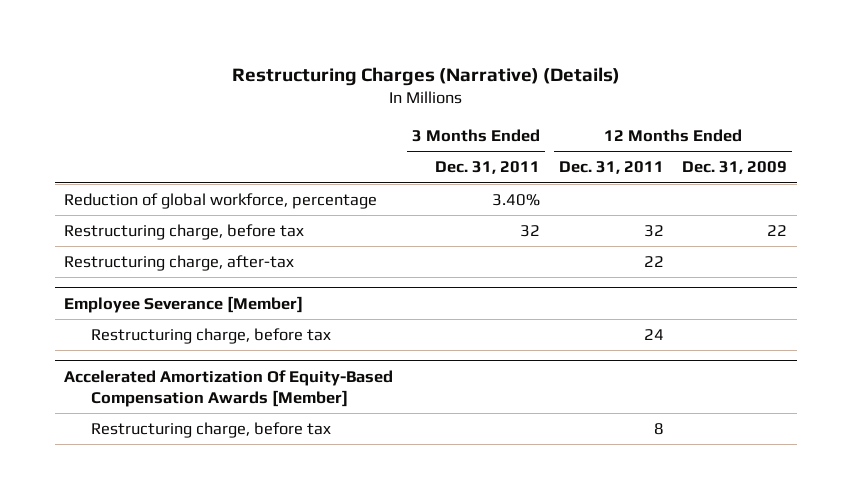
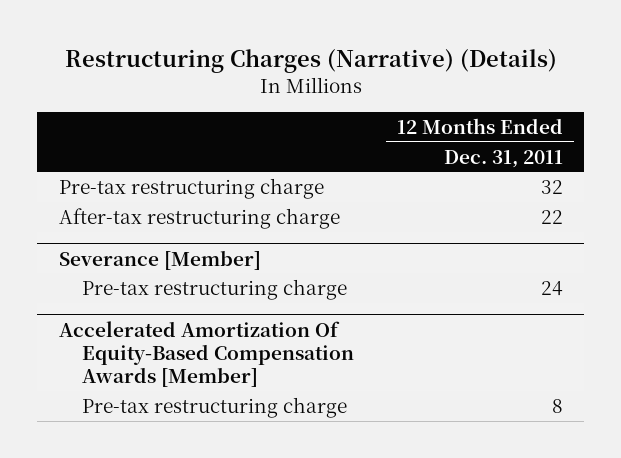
- | 3 Months Ended Dec. 31, 2011 | 12 Months Ended Dec. 31, 2011 | 12 Months Ended Dec. 31, 2009
+ | 12 Months Ended Dec. 31, 2011
- Reduction of global workforce, percentage | 3.40% | |
- Restructuring charge, before tax | 32 | 32 | 22
- Restructuring charge, after-tax | | 22 |
- Employee Severance [Member]
- Restructuring charge, before tax | | 24 |
+ Pre-tax restructuring charge | 32
+ After-tax restructuring charge | 22
+ Severance [Member]
+ Pre-tax restructuring charge | 24
@ Accelerated Amortization Of Equity-Based Compensation Awards [Member]
- Restructuring charge, before tax | | 8 |
+ Pre-tax restructuring charge | 8

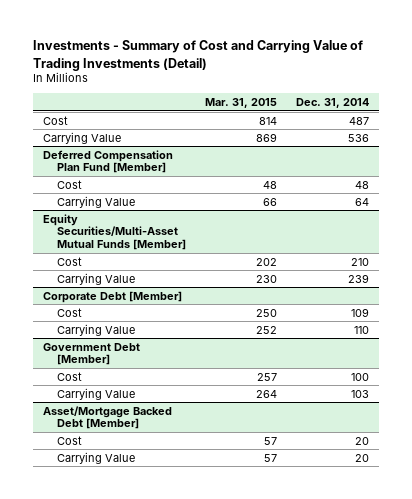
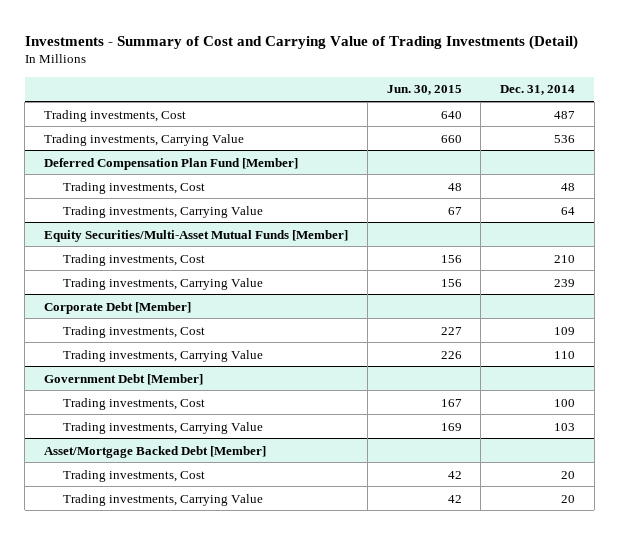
- | Mar. 31, 2015 | Dec. 31, 2014
+ | Jun. 30, 2015 | Dec. 31, 2014
- Cost | 814 | 487
- Carrying Value | 869 | 536
+ Trading investments, Cost | 640 | 487
+ Trading investments, Carrying Value | 660 | 536
@ Deferred Compensation Plan Fund [Member]
- Cost | 48 | 48
- Carrying Value | 66 | 64
+ Trading investments, Cost | 48 | 48
+ Trading investments, Carrying Value | 67 | 64
@ Equity Securities/Multi-Asset Mutual Funds [Member]
- Cost | 202 | 210
- Carrying Value | 230 | 239
+ Trading investments, Cost | 156 | 210
+ Trading investments, Carrying Value | 156 | 239
@ Corporate Debt [Member]
- Cost | 250 | 109
- Carrying Value | 252 | 110
+ Trading investments, Cost | 227 | 109
+ Trading investments, Carrying Value | 226 | 110
@ Government Debt [Member]
- Cost | 257 | 100
- Carrying Value | 264 | 103
+ Trading investments, Cost | 167 | 100
+ Trading investments, Carrying Value | 169 | 103
@ Asset/Mortgage Backed Debt [Member]
- Cost | 57 | 20
- Carrying Value | 57 | 20
+ Trading investments, Cost | 42 | 20
+ Trading investments, Carrying Value | 42 | 20

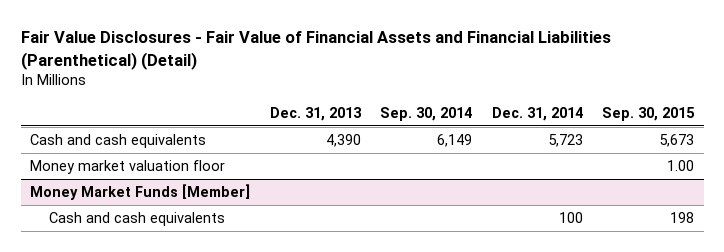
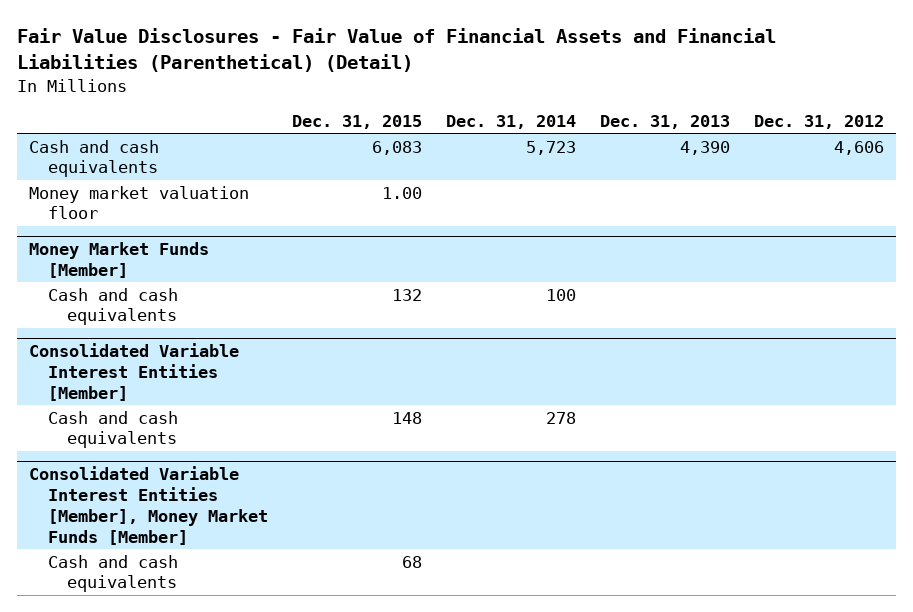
- | Dec. 31, 2013 | Sep. 30, 2014 | Dec. 31, 2014 | Sep. 30, 2015
+ | Dec. 31, 2015 | Dec. 31, 2014 | Dec. 31, 2013 | Dec. 31, 2012
+ Consolidated Variable Interest Entities [Member]
+ Cash and cash equivalents | 148 | 278 | |
+ Consolidated Variable Interest Entities [Member], Money Market Funds [Member]
+ Cash and cash equivalents | 68 | | |

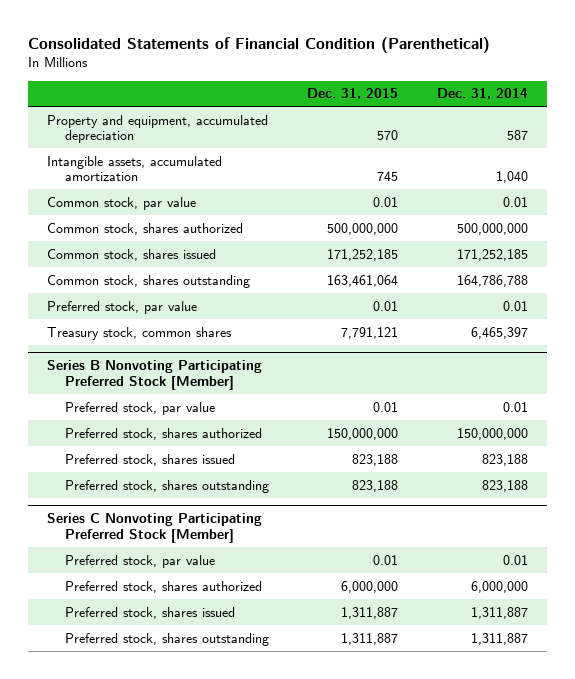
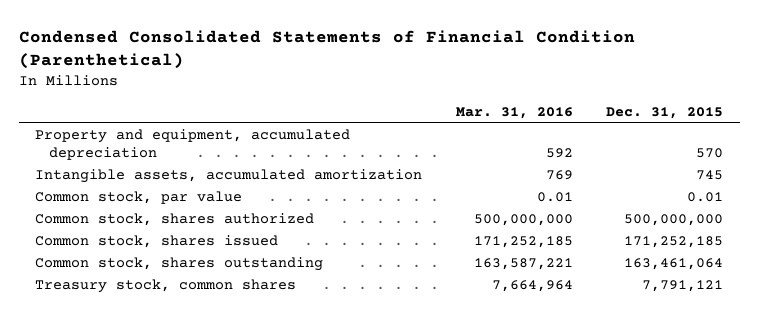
- Consolidated Statements of Financial Condition (Parenthetical)
+ Condensed Consolidated Statements of Financial Condition (Parenthetical)
- | Dec. 31, 2015 | Dec. 31, 2014
+ | Mar. 31, 2016 | Dec. 31, 2015
- Preferred stock, par value | 0.01 | 0.01
- Series B Nonvoting Participating Preferred Stock [Member]
- Preferred stock, par value | 0.01 | 0.01
- Preferred stock, shares authorized | 150,000,000 | 150,000,000
- Preferred stock, shares issued | 823,188 | 823,188
- Preferred stock, shares outstanding | 823,188 | 823,188
- Series C Nonvoting Participating Preferred Stock [Member]
- Preferred stock, par value | 0.01 | 0.01
- Preferred stock, shares authorized | 6,000,000 | 6,000,000
- Preferred stock, shares issued | 1,311,887 | 1,311,887
- Preferred stock, shares outstanding | 1,311,887 | 1,311,887

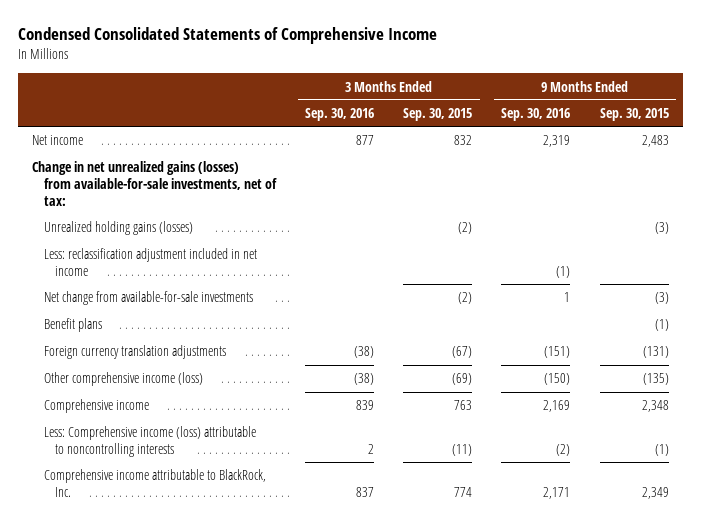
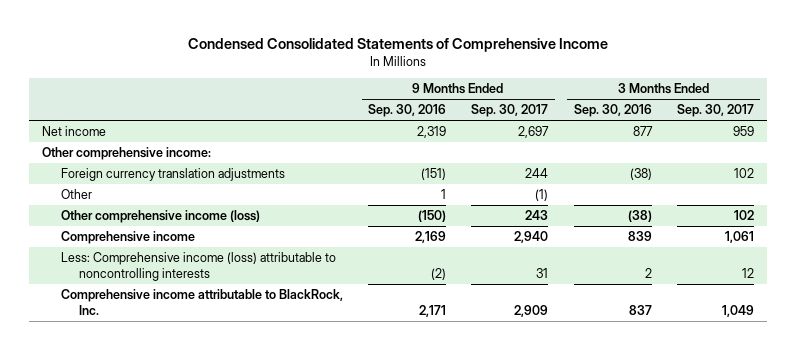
- | 3 Months Ended Sep. 30, 2016 | 3 Months Ended Sep. 30, 2015 | 9 Months Ended Sep. 30, 2016 | 9 Months Ended Sep. 30, 2015
+ | 9 Months Ended Sep. 30, 2016 | 9 Months Ended Sep. 30, 2017 | 3 Months Ended Sep. 30, 2016 | 3 Months Ended Sep. 30, 2017
- Change in net unrealized gains (losses) from available-for-sale investments, net of tax:
- Unrealized holding gains (losses) | | (2) | | (3)
- Less: reclassification adjustment included in net income | | | (1) |
- Net change from available-for-sale investments | | (2) | 1 | (3)
- Benefit plans | | | | (1)
+ Other comprehensive income:
+ Other | 1 | (1) | |

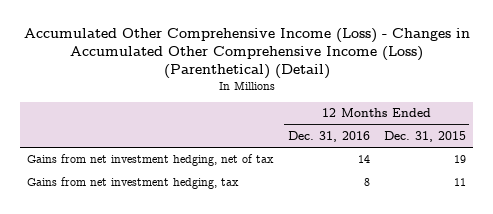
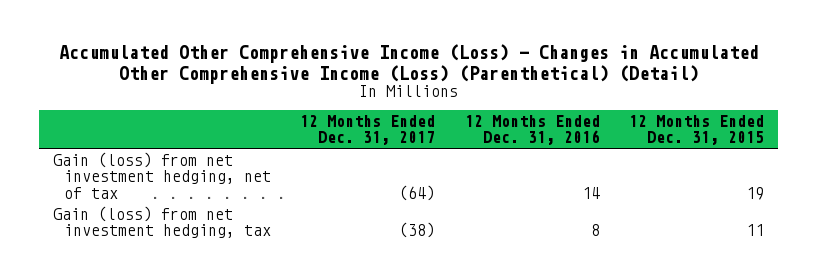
- | 12 Months Ended Dec. 31, 2016 | 12 Months Ended Dec. 31, 2015
+ | 12 Months Ended Dec. 31, 2017 | 12 Months Ended Dec. 31, 2016 | 12 Months Ended Dec. 31, 2015
- Gains from net investment hedging, net of tax | 14 | 19
- Gains from net investment hedging, tax | 8 | 11
+ Gain (loss) from net investment hedging, net of tax | (64) | 14 | 19
+ Gain (loss) from net investment hedging, tax | (38) | 8 | 11

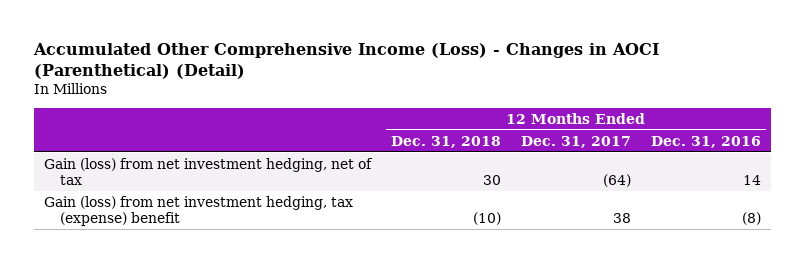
- Accumulated Other Comprehensive Income (Loss) - Changes in Accumulated Other Comprehensive Income (Loss) (Parenthetical) (Detail)
+ Accumulated Other Comprehensive Income (Loss) - Changes in AOCI (Parenthetical) (Detail)
- | 12 Months Ended Dec. 31, 2017 | 12 Months Ended Dec. 31, 2016 | 12 Months Ended Dec. 31, 2015
+ | 12 Months Ended Dec. 31, 2018 | 12 Months Ended Dec. 31, 2017 | 12 Months Ended Dec. 31, 2016
- Gain (loss) from net investment hedging, tax | (38) | 8 | 11
+ Gain (loss) from net investment hedging, tax (expense) benefit | (10) | 38 | (8)

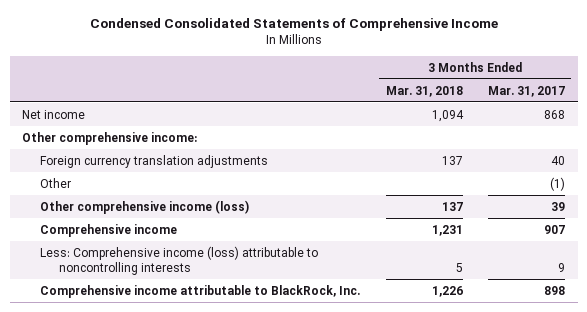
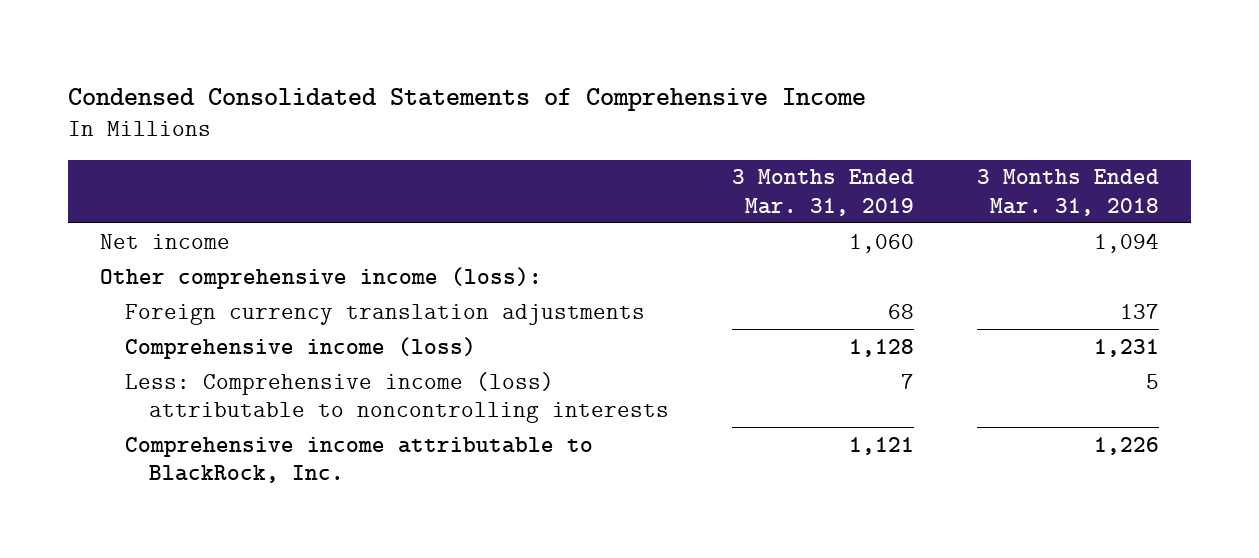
- | 3 Months Ended Mar. 31, 2018 | 3 Months Ended Mar. 31, 2017
+ | 3 Months Ended Mar. 31, 2019 | 3 Months Ended Mar. 31, 2018
- Other comprehensive income:
+ Other comprehensive income (loss):
- Other | | (1)
- Other comprehensive income (loss) | 137 | 39
- Comprehensive income | 1,231 | 907
+ Comprehensive income (loss) | 1,128 | 1,231

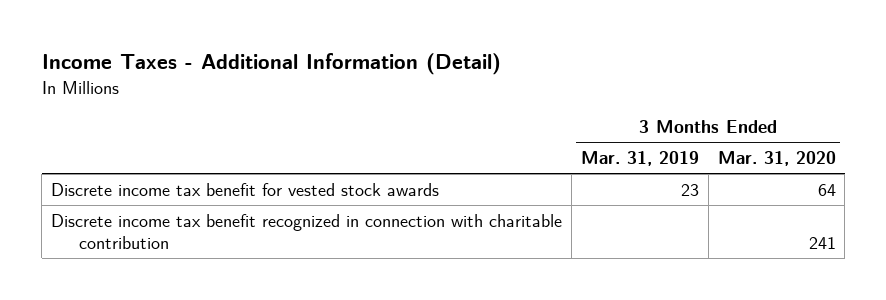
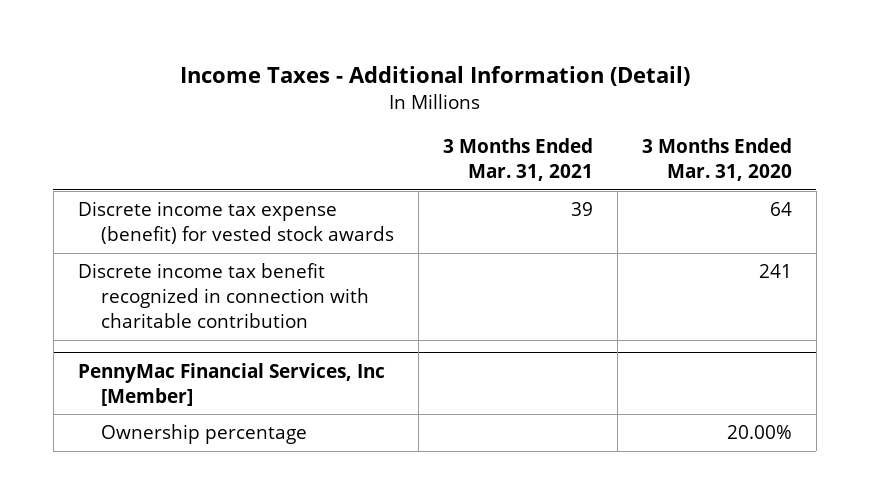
- | 3 Months Ended Mar. 31, 2019 | 3 Months Ended Mar. 31, 2020
+ | 3 Months Ended Mar. 31, 2021 | 3 Months Ended Mar. 31, 2020
- Discrete income tax benefit for vested stock awards | 23 | 64
+ Discrete income tax expense (benefit) for vested stock awards | 39 | 64
+ PennyMac Financial Services, Inc [Member]
+ Ownership percentage | | 20.00%

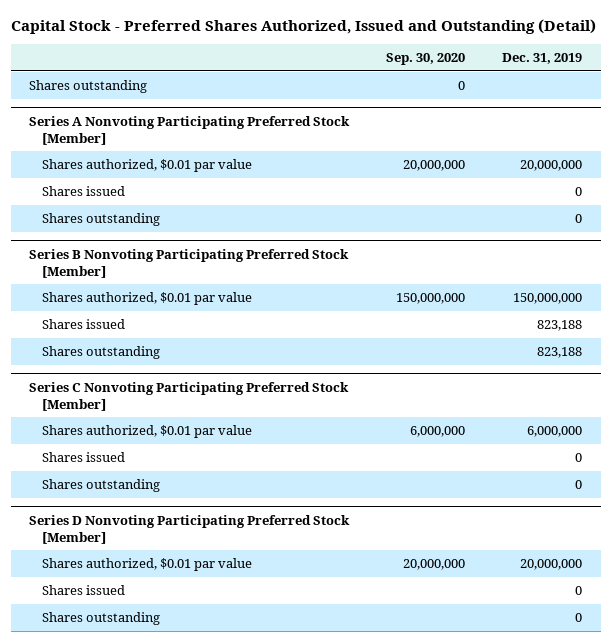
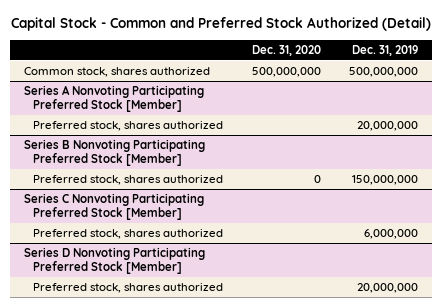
- Capital Stock - Preferred Shares Authorized, Issued and Outstanding (Detail)
+ Capital Stock - Common and Preferred Stock Authorized (Detail)
- | Sep. 30, 2020 | Dec. 31, 2019
+ | Dec. 31, 2020 | Dec. 31, 2019
- Shares outstanding | 0 |
+ Common stock, shares authorized | 500,000,000 | 500,000,000
@ Series A Nonvoting Participating Preferred Stock [Member]
- Shares authorized, $0.01 par value | 20,000,000 | 20,000,000
- Shares issued | | 0
- Shares outstanding | | 0
+ Preferred stock, shares authorized | | 20,000,000
@ Series B Nonvoting Participating Preferred Stock [Member]
- Shares authorized, $0.01 par value | 150,000,000 | 150,000,000
- Shares issued | | 823,188
- Shares outstanding | | 823,188
+ Preferred stock, shares authorized | 0 | 150,000,000
@ Series C Nonvoting Participating Preferred Stock [Member]
- Shares authorized, $0.01 par value | 6,000,000 | 6,000,000
- Shares issued | | 0
- Shares outstanding | | 0
+ Preferred stock, shares authorized | | 6,000,000
@ Series D Nonvoting Participating Preferred Stock [Member]
- Shares authorized, $0.01 par value | 20,000,000 | 20,000,000
- Shares issued | | 0
- Shares outstanding | | 0
+ Preferred stock, shares authorized | | 20,000,000

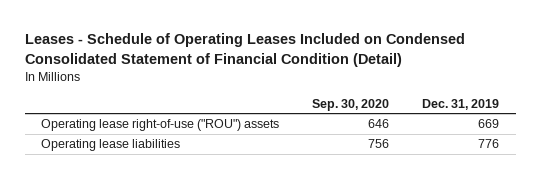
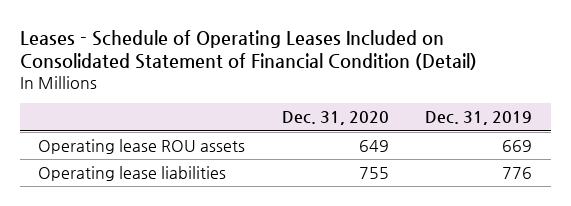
- Leases - Schedule of Operating Leases Included on Condensed Consolidated Statement of Financial Condition (Detail)
+ Leases - Schedule of Operating Leases Included on Consolidated Statement of Financial Condition (Detail)
- | Sep. 30, 2020 | Dec. 31, 2019
+ | Dec. 31, 2020 | Dec. 31, 2019
- Operating lease right-of-use ("ROU") assets | 646 | 669
+ Operating lease ROU assets | 649 | 669

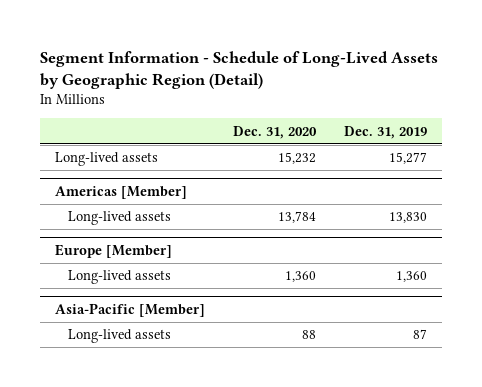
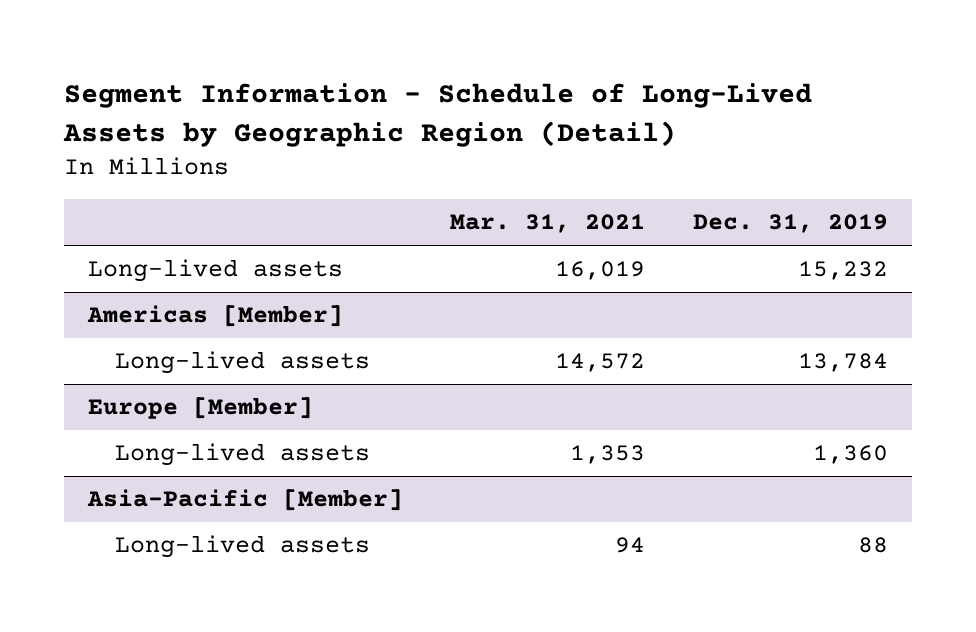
- | Dec. 31, 2020 | Dec. 31, 2019
+ | Mar. 31, 2021 | Dec. 31, 2019
- Long-lived assets | 15,232 | 15,277
+ Long-lived assets | 16,019 | 15,232
@ Americas [Member]
- Long-lived assets | 13,784 | 13,830
+ Long-lived assets | 14,572 | 13,784
@ Asia-Pacific [Member]
- Long-lived assets | 88 | 87
+ Long-lived assets | 94 | 88

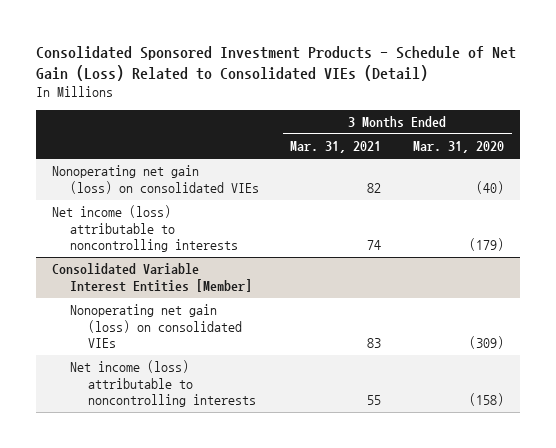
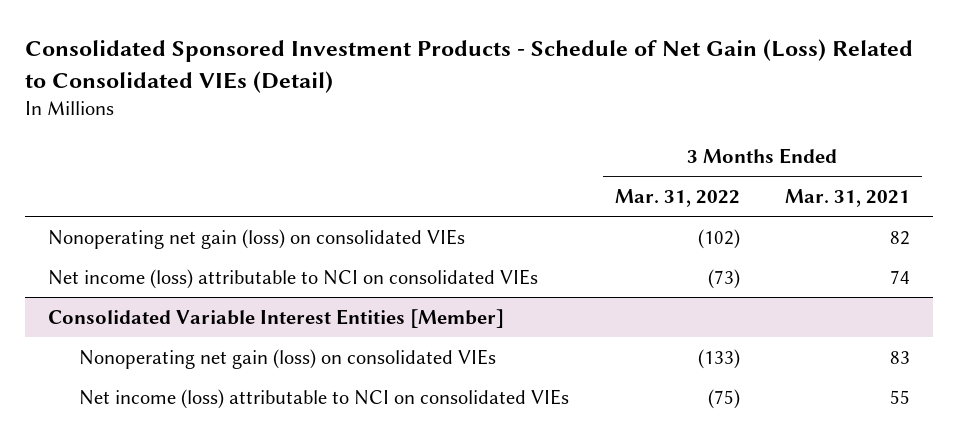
- | 3 Months Ended Mar. 31, 2021 | 3 Months Ended Mar. 31, 2020
+ | 3 Months Ended Mar. 31, 2022 | 3 Months Ended Mar. 31, 2021
- Net income (loss) attributable to noncontrolling interests | 74 | (179)
+ Net income (loss) attributable to NCI on consolidated VIEs | (73) | 74
@ Consolidated Variable Interest Entities [Member]
- Net income (loss) attributable to noncontrolling interests | 55 | (158)
+ Net income (loss) attributable to NCI on consolidated VIEs | (75) | 55

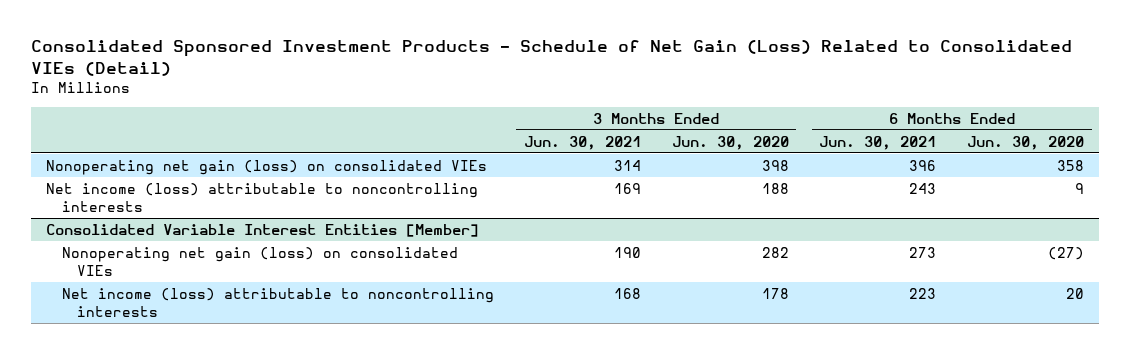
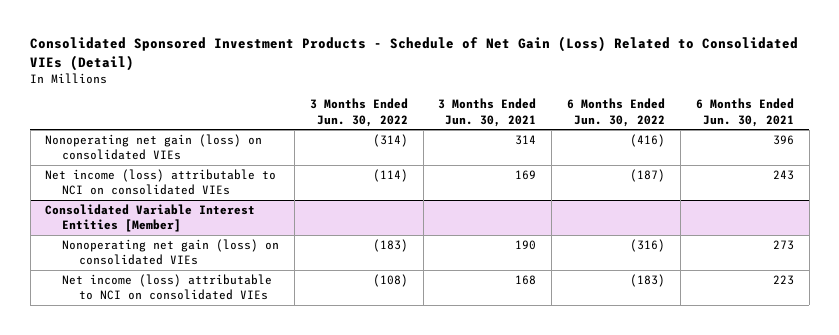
- | 3 Months Ended Jun. 30, 2021 | 3 Months Ended Jun. 30, 2020 | 6 Months Ended Jun. 30, 2021 | 6 Months Ended Jun. 30, 2020
+ | 3 Months Ended Jun. 30, 2022 | 3 Months Ended Jun. 30, 2021 | 6 Months Ended Jun. 30, 2022 | 6 Months Ended Jun. 30, 2021
- Net income (loss) attributable to noncontrolling interests | 169 | 188 | 243 | 9
+ Net income (loss) attributable to NCI on consolidated VIEs | (114) | 169 | (187) | 243
@ Consolidated Variable Interest Entities [Member]
- Net income (loss) attributable to noncontrolling interests | 168 | 178 | 223 | 20
+ Net income (loss) attributable to NCI on consolidated VIEs | (108) | 168 | (183) | 223

